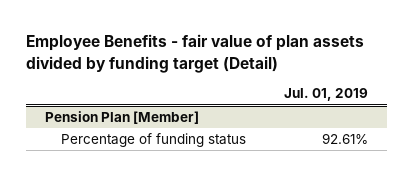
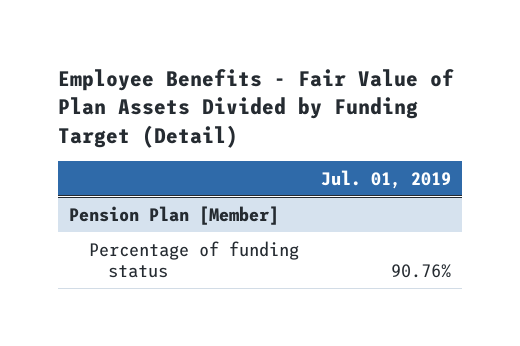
- Employee Benefits - fair value of plan assets divided by funding target (Detail)
+ Employee Benefits - Fair Value of Plan Assets Divided by Funding Target (Detail)
@ Pension Plan [Member]
- Percentage of funding status | 92.61%
+ Percentage of funding status | 90.76%

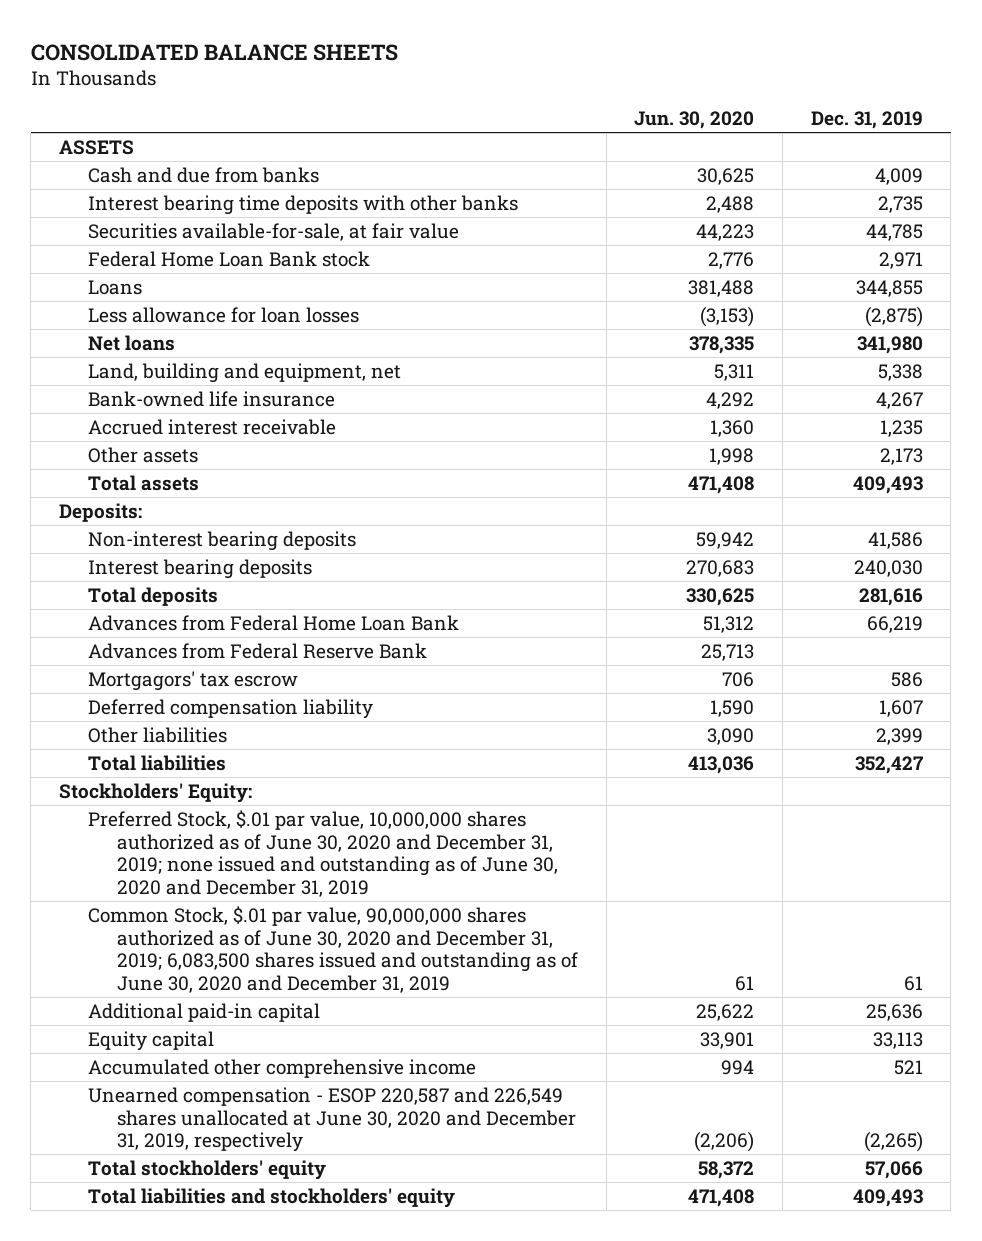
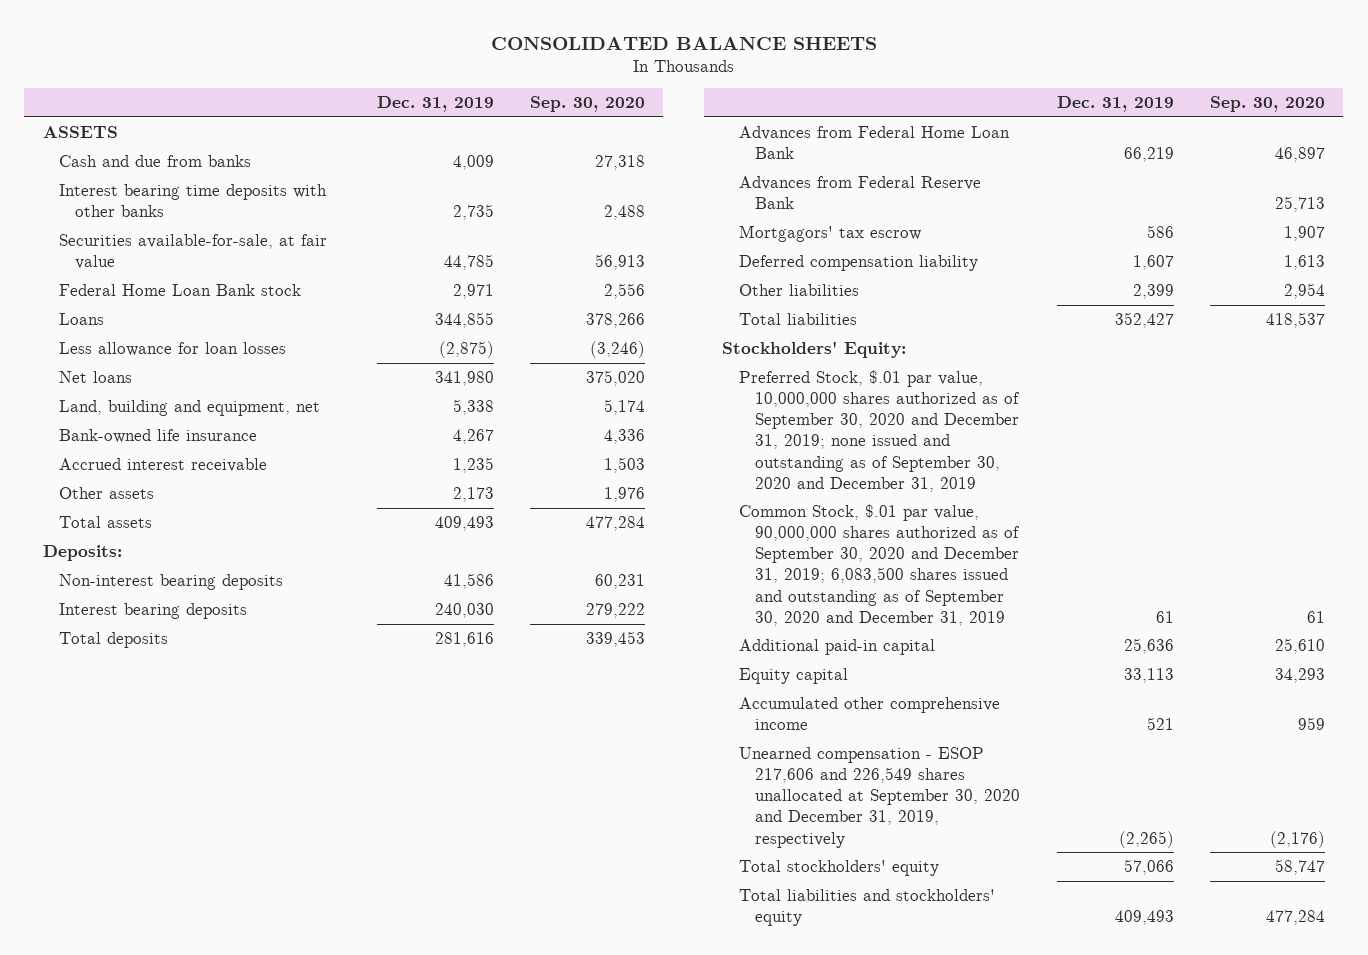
- | Jun. 30, 2020 | Dec. 31, 2019
+ | Dec. 31, 2019 | Sep. 30, 2020
- Preferred Stock, $.01 par value, 10,000,000 shares authorized as of June 30, 2020 and December 31, 2019; none issued and outstanding as of June 30, 2020 and December 31, 2019
- Common Stock, $.01 par value, 90,000,000 shares authorized as of June 30, 2020 and December 31, 2019; 6,083,500 shares issued and outstanding as of June 30, 2020 and December 31, 2019 | 61 | 61
+ Preferred Stock, $.01 par value, 10,000,000 shares authorized as of September 30, 2020 and December 31, 2019; none issued and outstanding as of September 30, 2020 and December 31, 2019
+ Common Stock, $.01 par value, 90,000,000 shares authorized as of September 30, 2020 and December 31, 2019; 6,083,500 shares issued and outstanding as of September 30, 2020 and December 31, 2019 | 61 | 61
- Unearned compensation - ESOP 220,587 and 226,549 shares unallocated at June 30, 2020 and December 31, 2019, respectively | (2,206) | (2,265)
+ Unearned compensation - ESOP 217,606 and 226,549 shares unallocated at September 30, 2020 and December 31, 2019, respectively | (2,265) | (2,176)

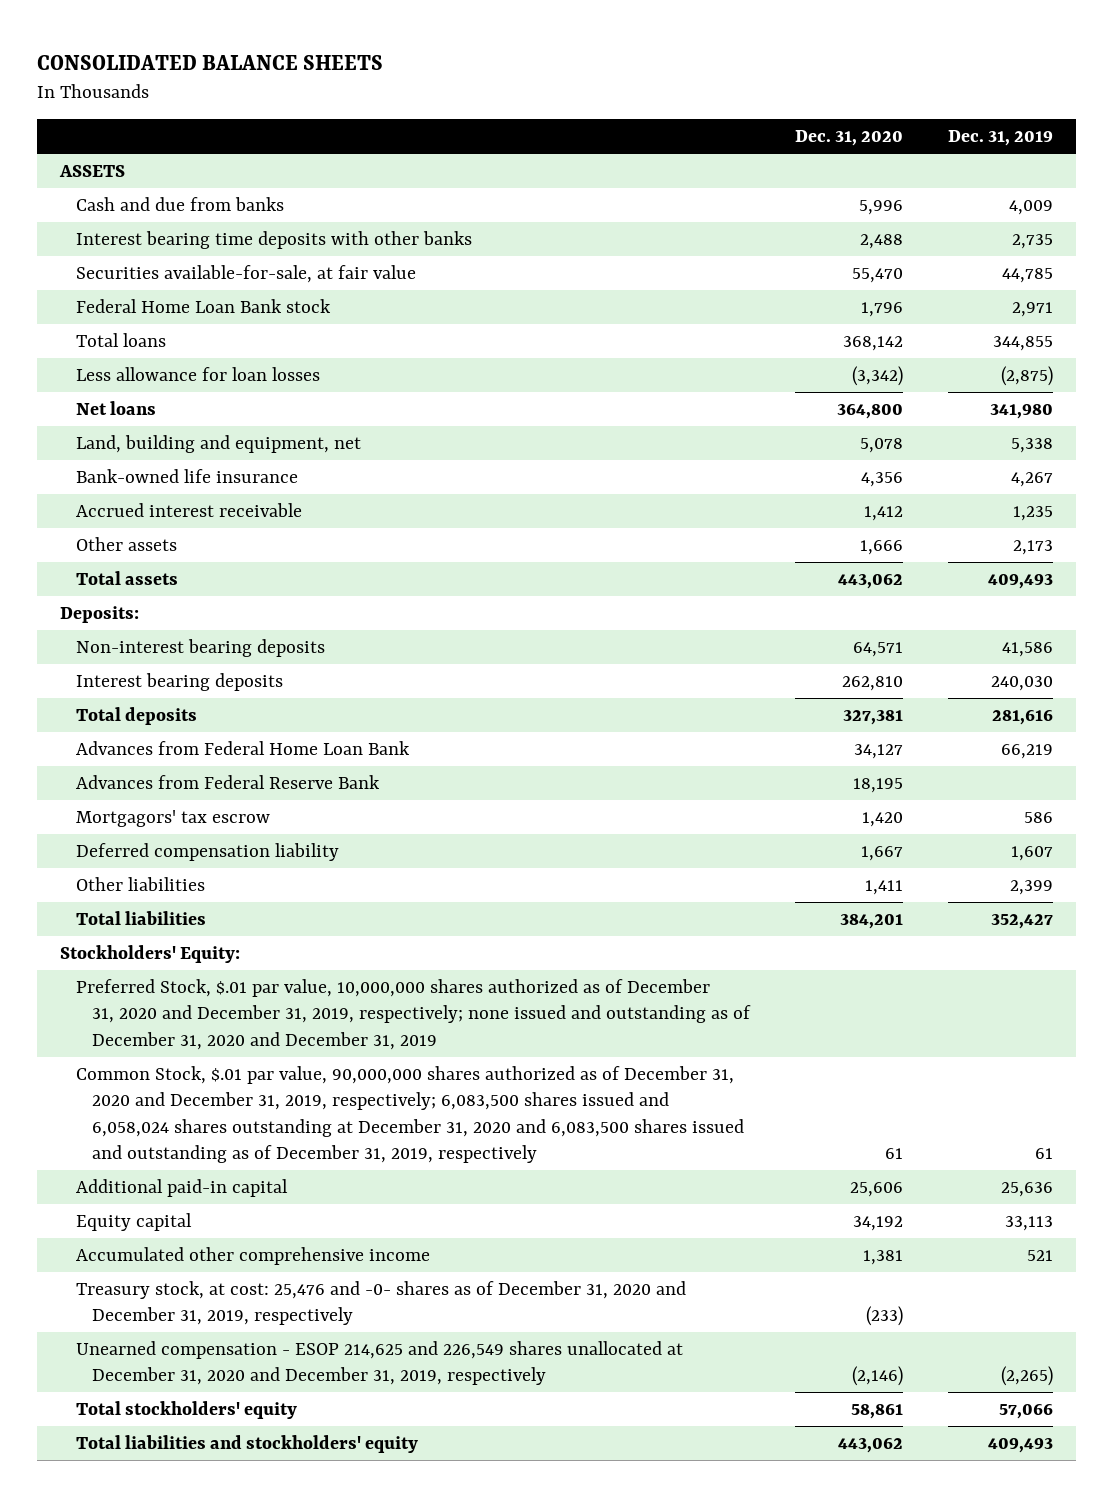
- | Dec. 31, 2019 | Sep. 30, 2020
+ | Dec. 31, 2020 | Dec. 31, 2019
- Loans | 344,855 | 378,266
+ Total loans | 368,142 | 344,855
- Preferred Stock, $.01 par value, 10,000,000 shares authorized as of September 30, 2020 and December 31, 2019; none issued and outstanding as of September 30, 2020 and December 31, 2019
- Common Stock, $.01 par value, 90,000,000 shares authorized as of September 30, 2020 and December 31, 2019; 6,083,500 shares issued and outstanding as of September 30, 2020 and December 31, 2019 | 61 | 61
+ Preferred Stock, $.01 par value, 10,000,000 shares authorized as of December 31, 2020 and December 31, 2019, respectively; none issued and outstanding as of December 31, 2020 and December 31, 2019
+ Common Stock, $.01 par value, 90,000,000 shares authorized as of December 31, 2020 and December 31, 2019, respectively; 6,083,500 shares issued and 6,058,024 shares outstanding at December 31, 2020 and 6,083,500 shares issued and outstanding as of December 31, 2019, respectively | 61 | 61
- Unearned compensation - ESOP 217,606 and 226,549 shares unallocated at September 30, 2020 and December 31, 2019, respectively | (2,265) | (2,176)
+ Treasury stock, at cost: 25,476 and -0- shares as of December 31, 2020 and December 31, 2019, respectively | (233) |
+ Unearned compensation - ESOP 214,625 and 226,549 shares unallocated at December 31, 2020 and December 31, 2019, respectively | (2,146) | (2,265)

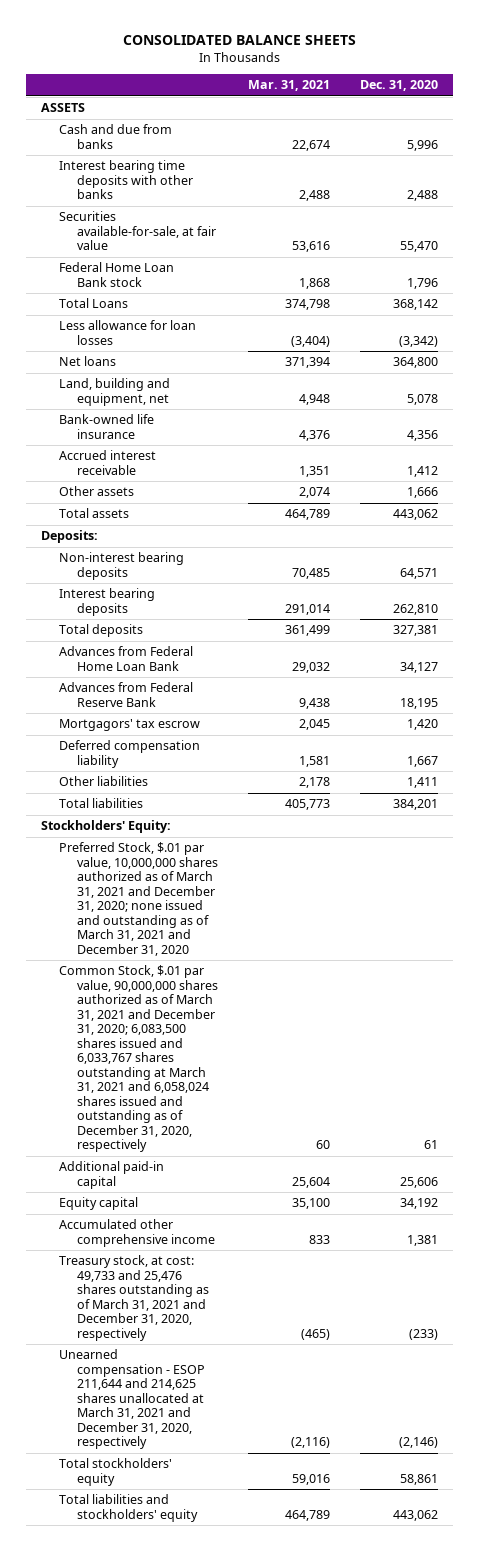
- | Dec. 31, 2020 | Dec. 31, 2019
+ | Mar. 31, 2021 | Dec. 31, 2020
- Total loans | 368,142 | 344,855
+ Total Loans | 374,798 | 368,142
- Preferred Stock, $.01 par value, 10,000,000 shares authorized as of December 31, 2020 and December 31, 2019, respectively; none issued and outstanding as of December 31, 2020 and December 31, 2019
- Common Stock, $.01 par value, 90,000,000 shares authorized as of December 31, 2020 and December 31, 2019, respectively; 6,083,500 shares issued and 6,058,024 shares outstanding at December 31, 2020 and 6,083,500 shares issued and outstanding as of December 31, 2019, respectively | 61 | 61
+ Preferred Stock, $.01 par value, 10,000,000 shares authorized as of March 31, 2021 and December 31, 2020; none issued and outstanding as of March 31, 2021 and December 31, 2020
+ Common Stock, $.01 par value, 90,000,000 shares authorized as of March 31, 2021 and December 31, 2020; 6,083,500 shares issued and 6,033,767 shares outstanding at March 31, 2021 and 6,058,024 shares issued and outstanding as of December 31, 2020, respectively | 60 | 61
- Treasury stock, at cost: 25,476 and -0- shares as of December 31, 2020 and December 31, 2019, respectively | (233) |
- Unearned compensation - ESOP 214,625 and 226,549 shares unallocated at December 31, 2020 and December 31, 2019, respectively | (2,146) | (2,265)
+ Treasury stock, at cost: 49,733 and 25,476 shares outstanding as of March 31, 2021 and December 31, 2020, respectively | (465) | (233)
+ Unearned compensation - ESOP 211,644 and 214,625 shares unallocated at March 31, 2021 and December 31, 2020, respectively | (2,116) | (2,146)

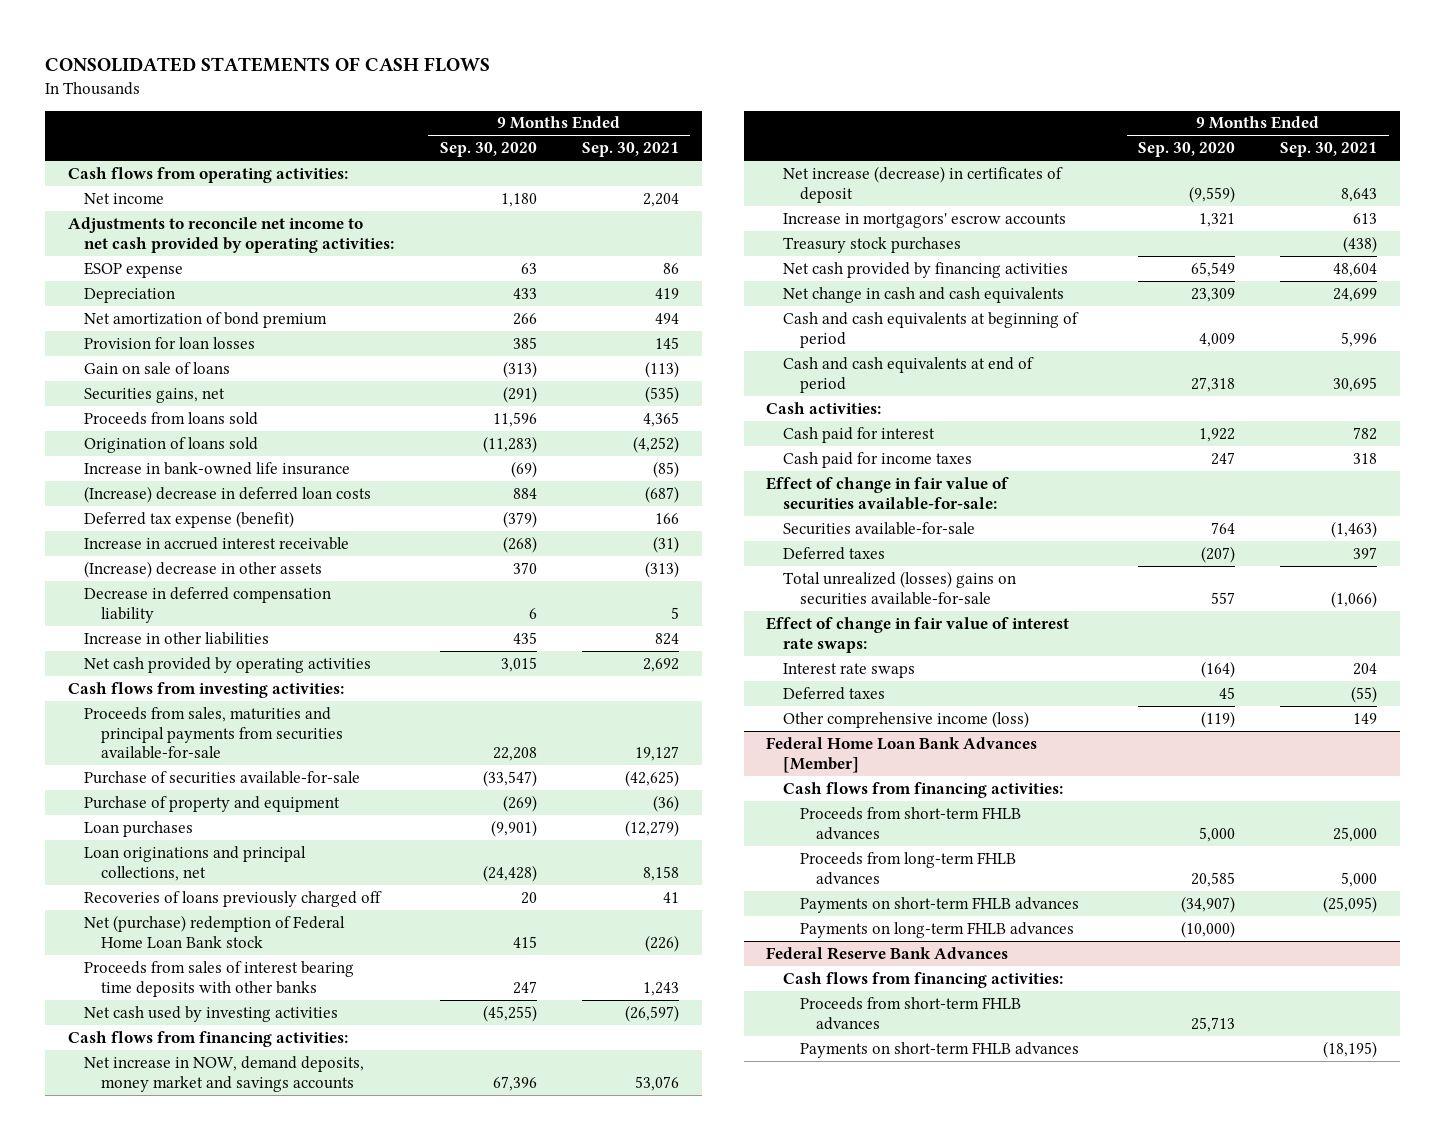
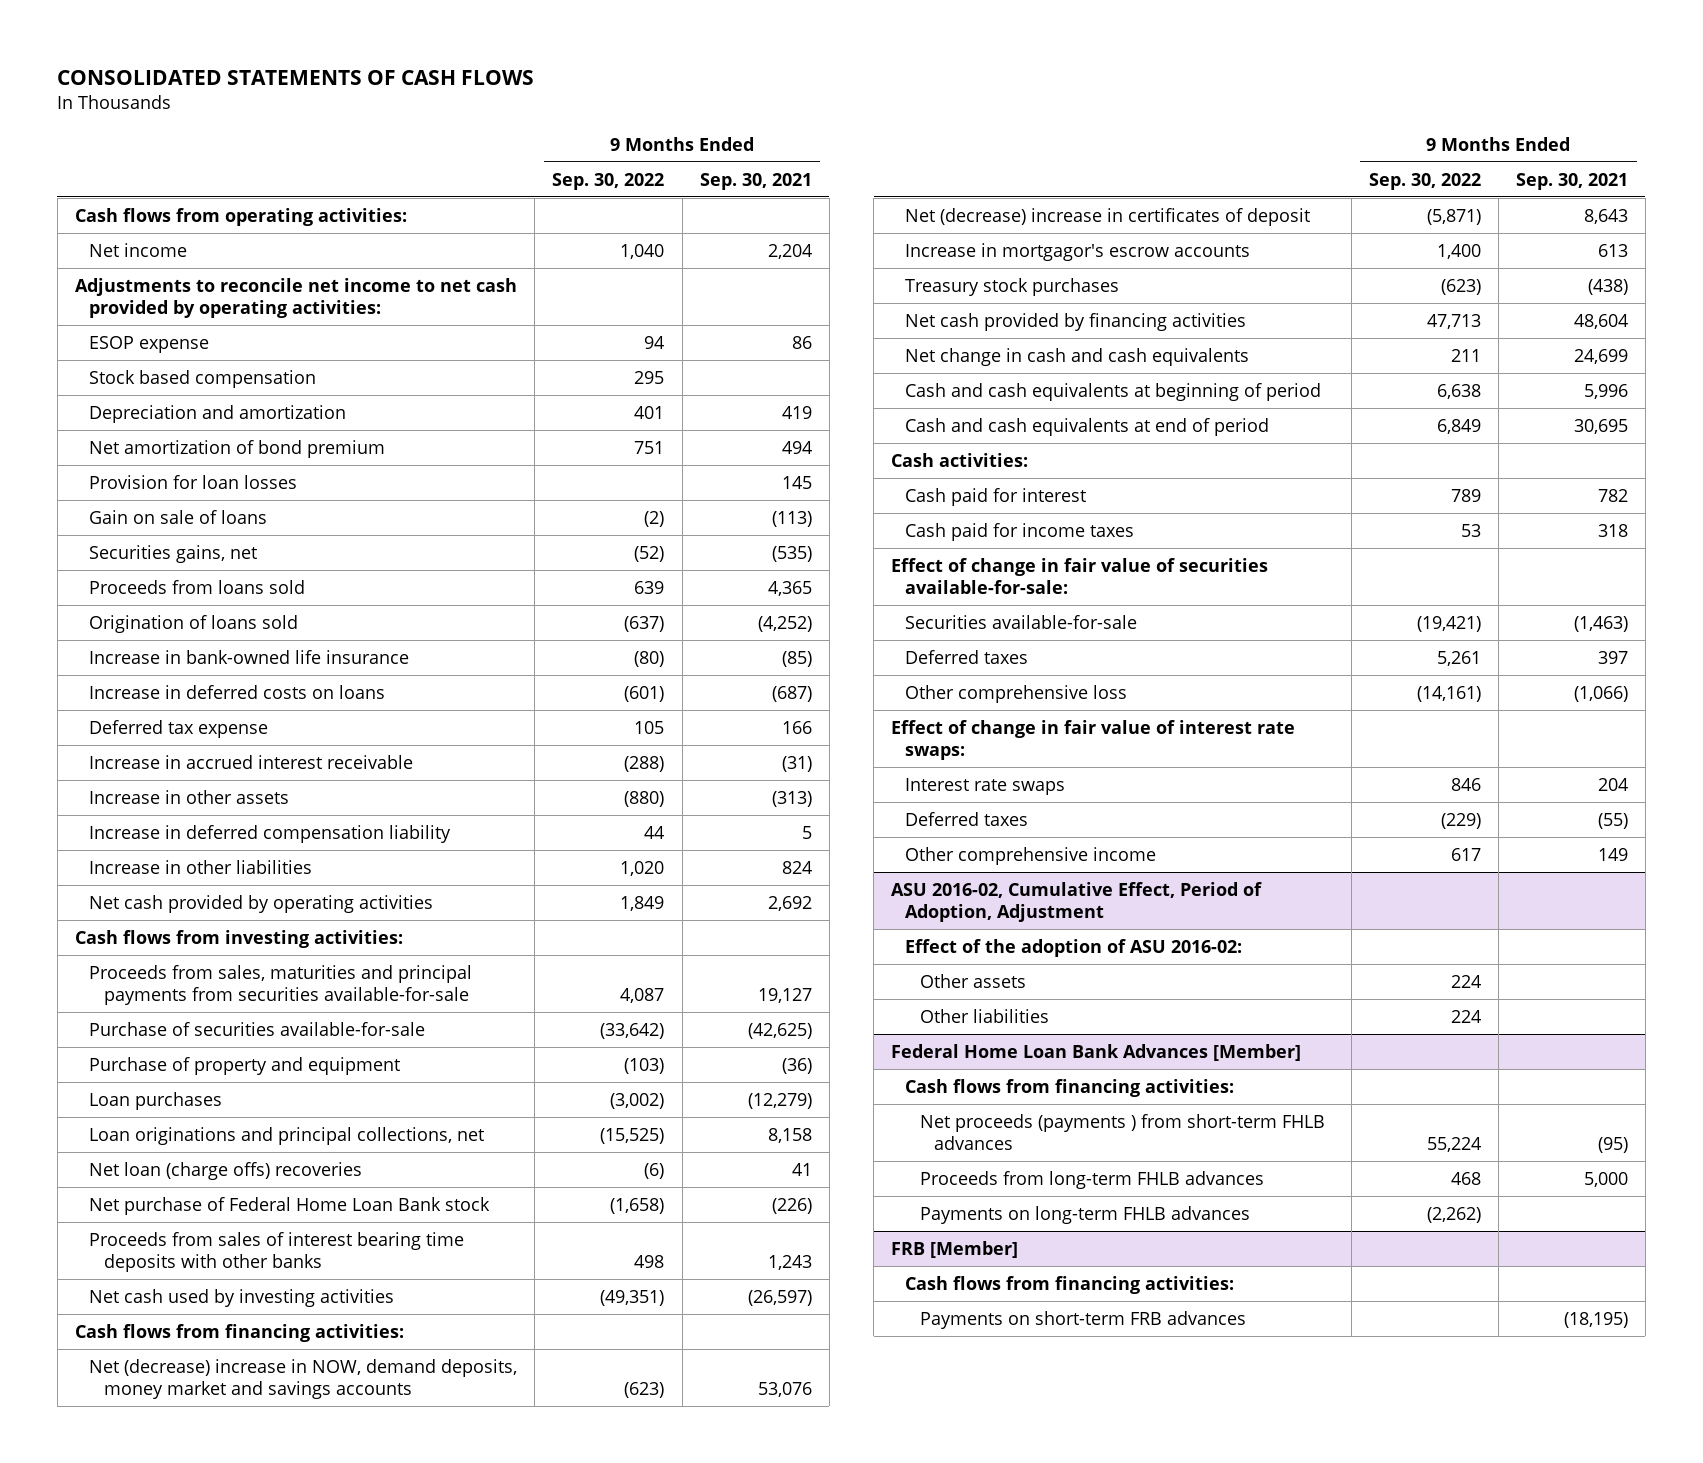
- | 9 Months Ended Sep. 30, 2020 | 9 Months Ended Sep. 30, 2021
+ | 9 Months Ended Sep. 30, 2022 | 9 Months Ended Sep. 30, 2021
- Depreciation | 433 | 419
+ Stock based compensation | 295 |
+ Depreciation and amortization | 401 | 419
- (Increase) decrease in deferred loan costs | 884 | (687)
- Deferred tax expense (benefit) | (379) | 166
+ Increase in deferred costs on loans | (601) | (687)
+ Deferred tax expense | 105 | 166
- (Increase) decrease in other assets | 370 | (313)
- Decrease in deferred compensation liability | 6 | 5
+ Increase in other assets | (880) | (313)
+ Increase in deferred compensation liability | 44 | 5
- Recoveries of loans previously charged off | 20 | 41
- Net (purchase) redemption of Federal Home Loan Bank stock | 415 | (226)
+ Net loan (charge offs) recoveries | (6) | 41
+ Net purchase of Federal Home Loan Bank stock | (1,658) | (226)
- Net increase in NOW, demand deposits, money market and savings accounts | 67,396 | 53,076
- Net increase (decrease) in certificates of deposit | (9,559) | 8,643
- Increase in mortgagors' escrow accounts | 1,321 | 613
+ Net (decrease) increase in NOW, demand deposits, money market and savings accounts | (623) | 53,076
+ Net (decrease) increase in certificates of deposit | (5,871) | 8,643
+ Increase in mortgagor's escrow accounts | 1,400 | 613
- Total unrealized (losses) gains on securities available-for-sale | 557 | (1,066)
+ Other comprehensive loss | (14,161) | (1,066)
- Other comprehensive income (loss) | (119) | 149
+ Other comprehensive income | 617 | 149
+ ASU 2016-02, Cumulative Effect, Period of Adoption, Adjustment
+ Effect of the adoption of ASU 2016-02:
+ Other assets | 224 |
+ Other liabilities | 224 |
@ Federal Home Loan Bank Advances [Member]
- Proceeds from short-term FHLB advances | 5,000 | 25,000
+ Net proceeds (payments ) from short-term FHLB advances | 55,224 | (95)
- Payments on short-term FHLB advances | (34,907) | (25,095)
- Federal Reserve Bank Advances
+ FRB [Member]
- Proceeds from short-term FHLB advances | 25,713 |
- Payments on short-term FHLB advances | | (18,195)
+ Payments on short-term FRB advances | | (18,195)

